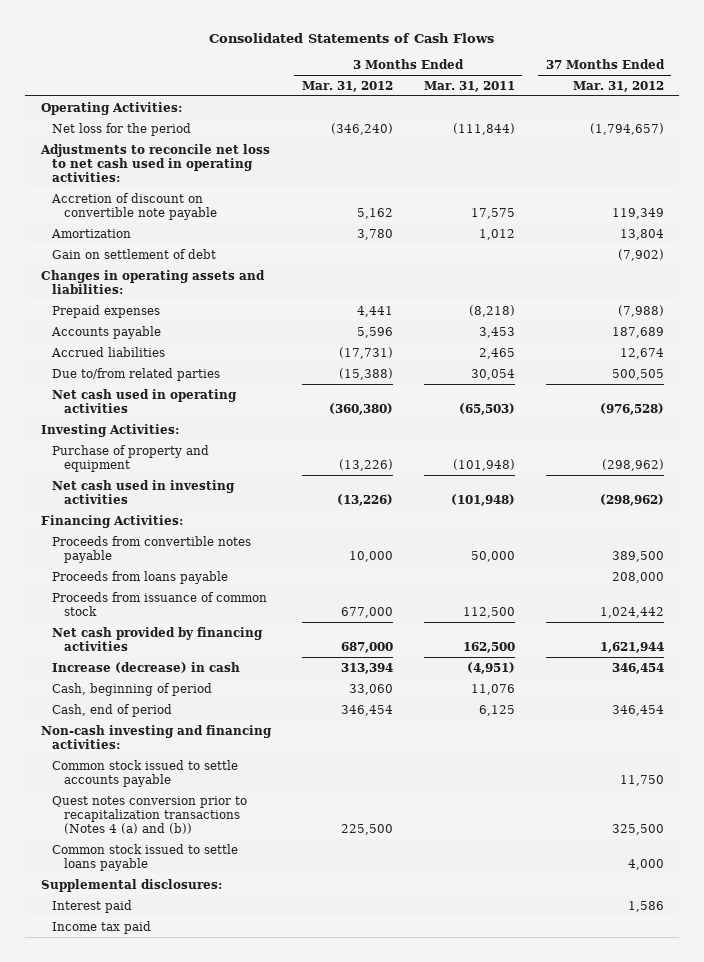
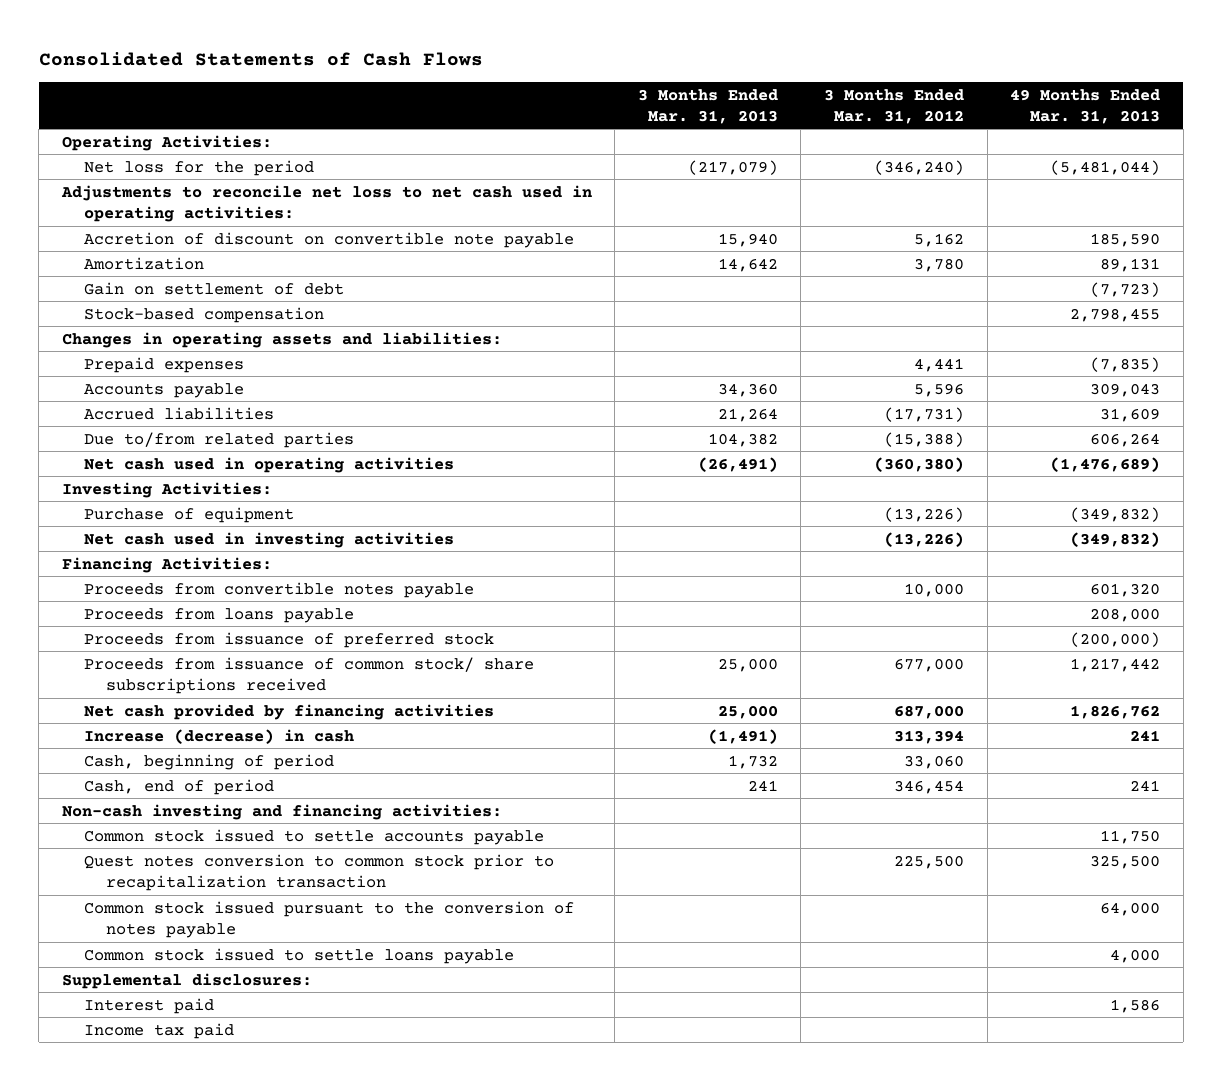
- | 3 Months Ended Mar. 31, 2012 | 3 Months Ended Mar. 31, 2011 | 37 Months Ended Mar. 31, 2012
+ | 3 Months Ended Mar. 31, 2013 | 3 Months Ended Mar. 31, 2012 | 49 Months Ended Mar. 31, 2013
+ Stock-based compensation | | | 2,798,455
- Purchase of property and equipment | (13,226) | (101,948) | (298,962)
+ Purchase of equipment | | (13,226) | (349,832)
- Proceeds from issuance of common stock | 677,000 | 112,500 | 1,024,442
+ Proceeds from issuance of preferred stock | | | (200,000)
+ Proceeds from issuance of common stock/ share subscriptions received | 25,000 | 677,000 | 1,217,442
- Quest notes conversion prior to recapitalization transactions (Notes 4 (a) and (b)) | 225,500 | | 325,500
+ Quest notes conversion to common stock prior to recapitalization transaction | | 225,500 | 325,500
+ Common stock issued pursuant to the conversion of notes payable | | | 64,000

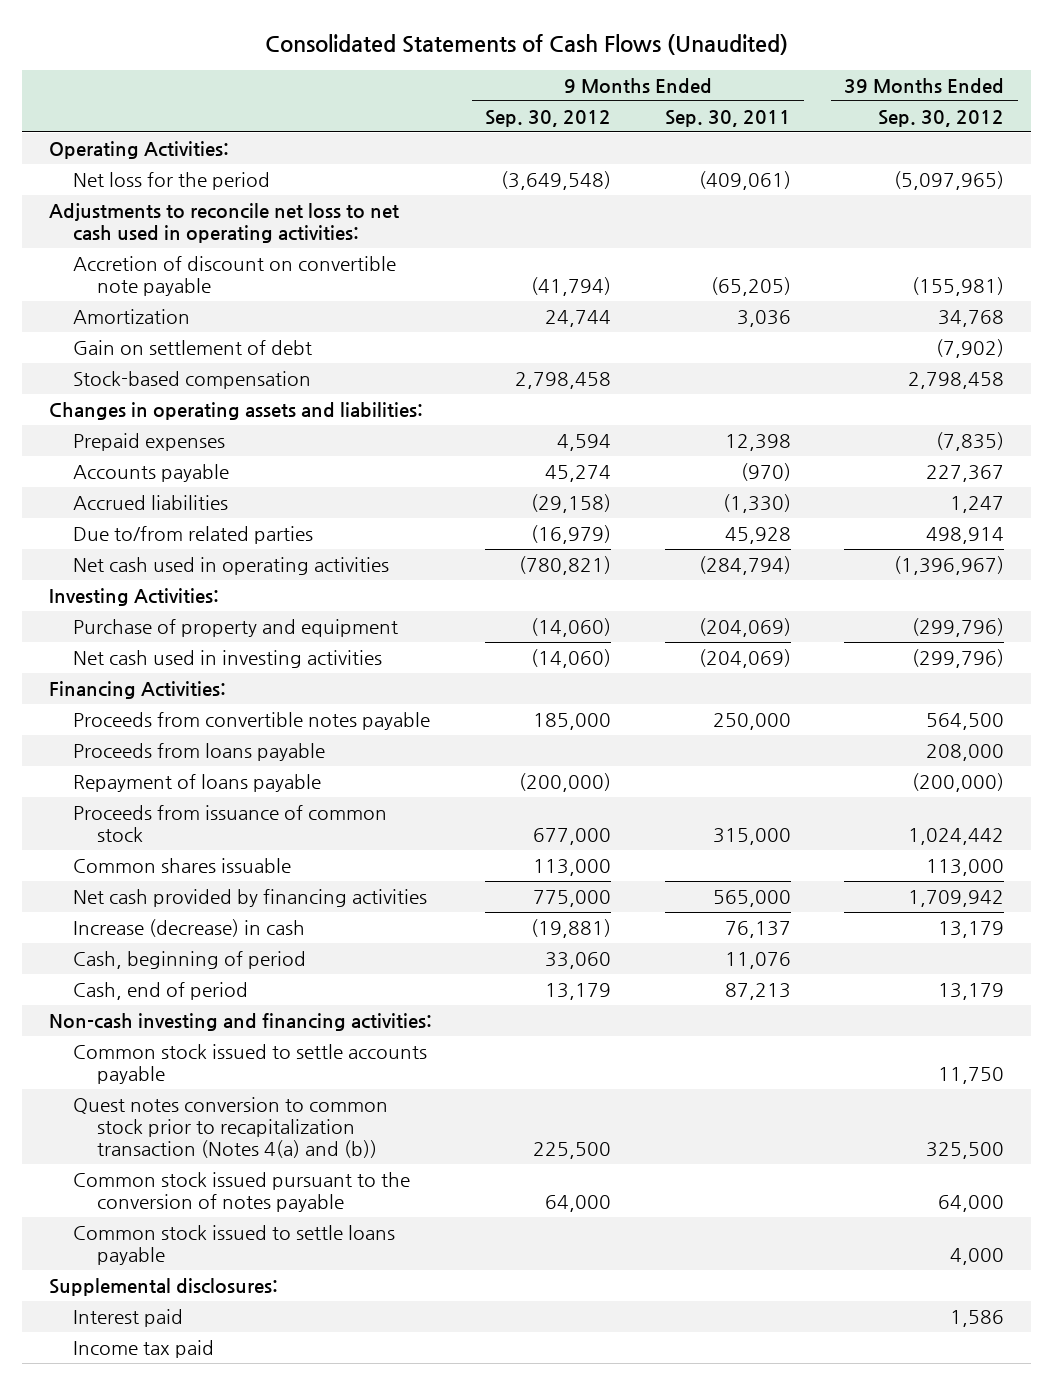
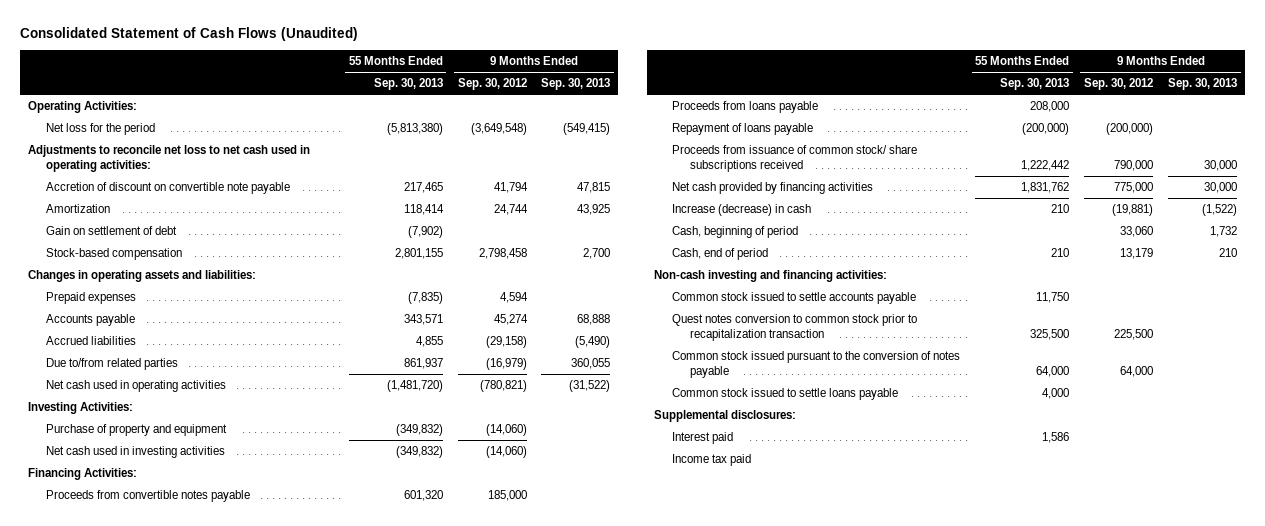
- Consolidated Statements of Cash Flows (Unaudited)
+ Consolidated Statement of Cash Flows (Unaudited)
- | 9 Months Ended Sep. 30, 2012 | 9 Months Ended Sep. 30, 2011 | 39 Months Ended Sep. 30, 2012
+ | 55 Months Ended Sep. 30, 2013 | 9 Months Ended Sep. 30, 2012 | 9 Months Ended Sep. 30, 2013
- Accretion of discount on convertible note payable | (41,794) | (65,205) | (155,981)
+ Accretion of discount on convertible note payable | 217,465 | 41,794 | 47,815
- Proceeds from issuance of common stock | 677,000 | 315,000 | 1,024,442
- Common shares issuable | 113,000 | | 113,000
+ Proceeds from issuance of common stock/ share subscriptions received | 1,222,442 | 790,000 | 30,000
- Quest notes conversion to common stock prior to recapitalization transaction (Notes 4(a) and (b)) | 225,500 | | 325,500
+ Quest notes conversion to common stock prior to recapitalization transaction | 325,500 | 225,500 |

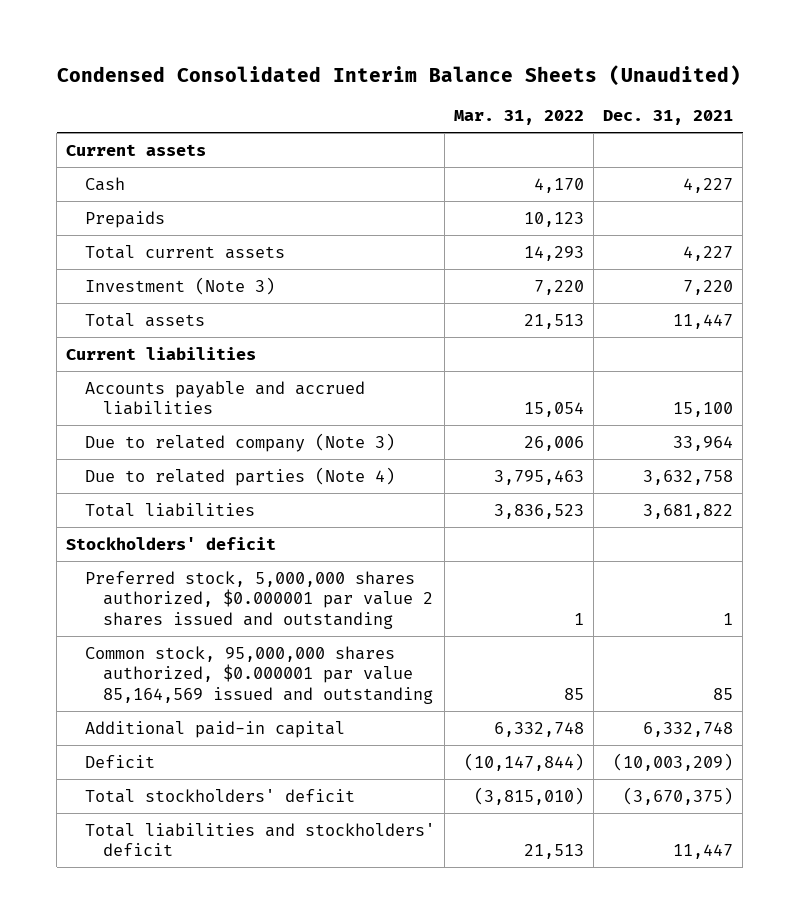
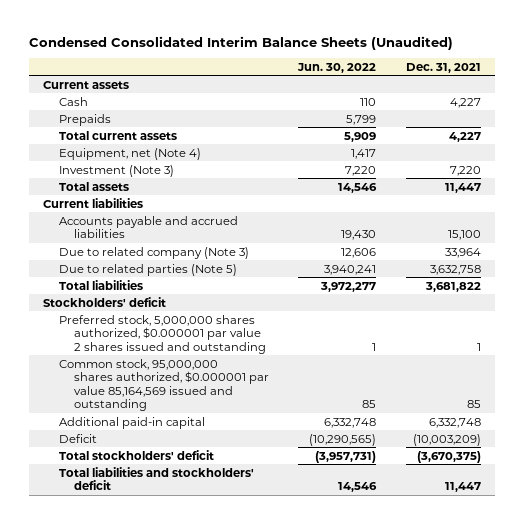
- | Mar. 31, 2022 | Dec. 31, 2021
+ | Jun. 30, 2022 | Dec. 31, 2021
+ Equipment, net (Note 4) | 1,417 |
- Due to related parties (Note 4) | 3,795,463 | 3,632,758
+ Due to related parties (Note 5) | 3,940,241 | 3,632,758

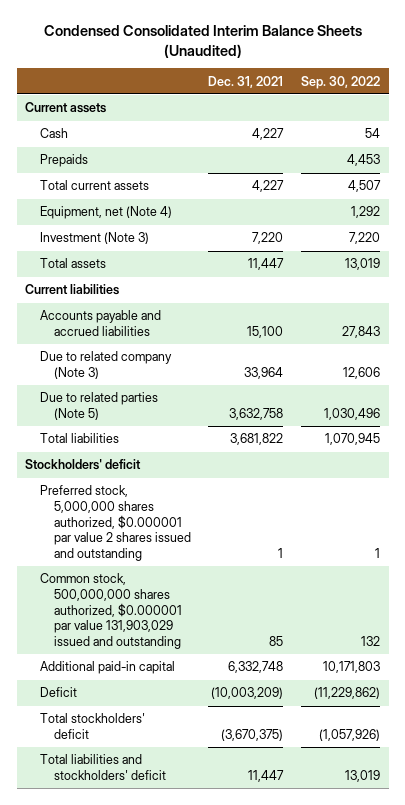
- | Jun. 30, 2022 | Dec. 31, 2021
+ | Dec. 31, 2021 | Sep. 30, 2022
- Common stock, 95,000,000 shares authorized, $0.000001 par value 85,164,569 issued and outstanding | 85 | 85
+ Common stock, 500,000,000 shares authorized, $0.000001 par value 131,903,029 issued and outstanding | 85 | 132

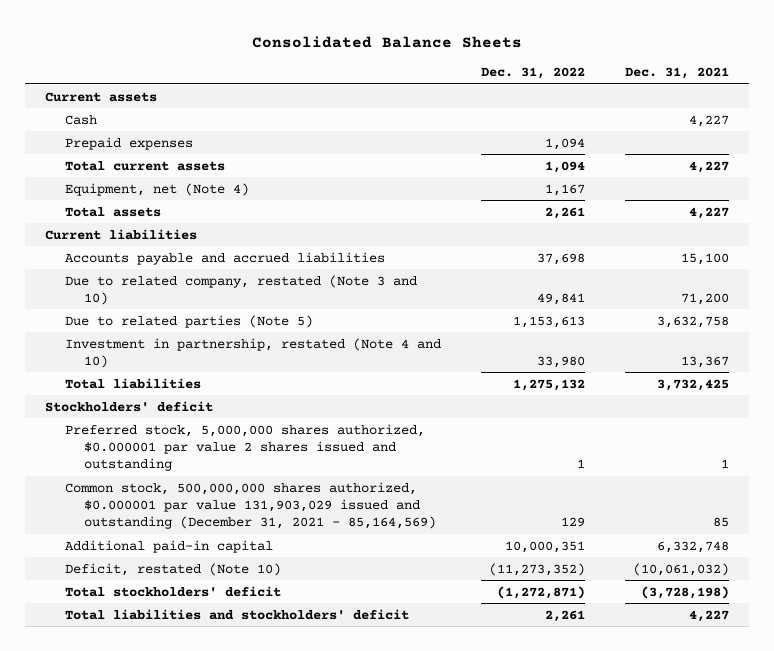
- Condensed Consolidated Interim Balance Sheets (Unaudited)
+ Consolidated Balance Sheets
- | Dec. 31, 2021 | Sep. 30, 2022
+ | Dec. 31, 2022 | Dec. 31, 2021
- Prepaids | | 4,453
+ Prepaid expenses | 1,094 |
- Investment (Note 3) | 7,220 | 7,220
- Total assets | 11,447 | 13,019
+ Total assets | 2,261 | 4,227
- Due to related company (Note 3) | 33,964 | 12,606
+ Due to related company, restated (Note 3 and 10) | 49,841 | 71,200
- Total liabilities | 3,681,822 | 1,070,945
+ Investment in partnership, restated (Note 4 and 10) | 33,980 | 13,367
+ Total liabilities | 1,275,132 | 3,732,425
- Common stock, 500,000,000 shares authorized, $0.000001 par value 131,903,029 issued and outstanding | 85 | 132
+ Common stock, 500,000,000 shares authorized, $0.000001 par value 131,903,029 issued and outstanding (December 31, 2021 - 85,164,569) | 129 | 85
- Deficit | (10,003,209) | (11,229,862)
- Total stockholders' deficit | (3,670,375) | (1,057,926)
- Total liabilities and stockholders' deficit | 11,447 | 13,019
+ Deficit, restated (Note 10) | (11,273,352) | (10,061,032)
+ Total stockholders' deficit | (1,272,871) | (3,728,198)
+ Total liabilities and stockholders' deficit | 2,261 | 4,227

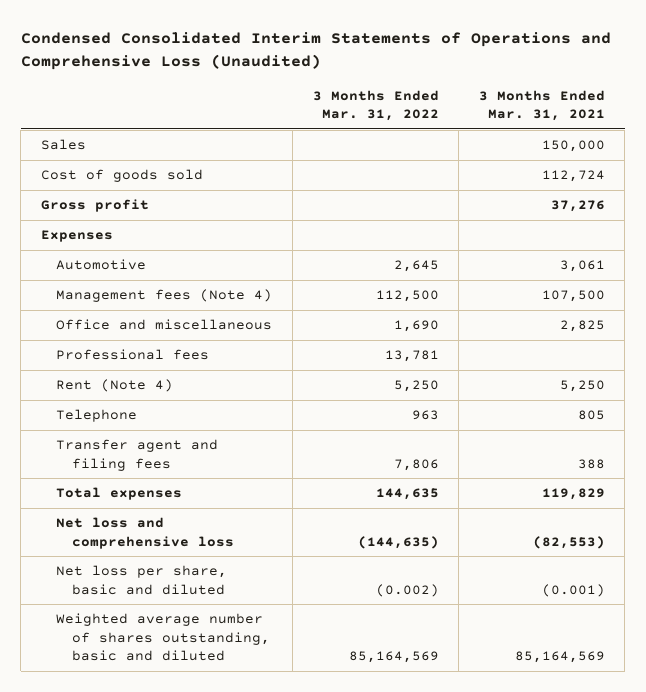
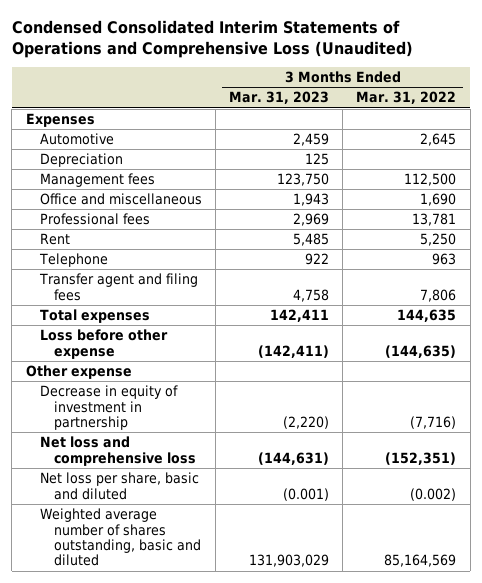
- | 3 Months Ended Mar. 31, 2022 | 3 Months Ended Mar. 31, 2021
+ | 3 Months Ended Mar. 31, 2023 | 3 Months Ended Mar. 31, 2022
- Sales | | 150,000
- Cost of goods sold | | 112,724
- Gross profit | | 37,276
- Management fees (Note 4) | 112,500 | 107,500
+ Depreciation | 125 |
+ Management fees | 123,750 | 112,500
- Rent (Note 4) | 5,250 | 5,250
+ Rent | 5,485 | 5,250
- Net loss and comprehensive loss | (144,635) | (82,553)
+ Loss before other expense | (142,411) | (144,635)
+ Other expense
+ Decrease in equity of investment in partnership | (2,220) | (7,716)
+ Net loss and comprehensive loss | (144,631) | (152,351)

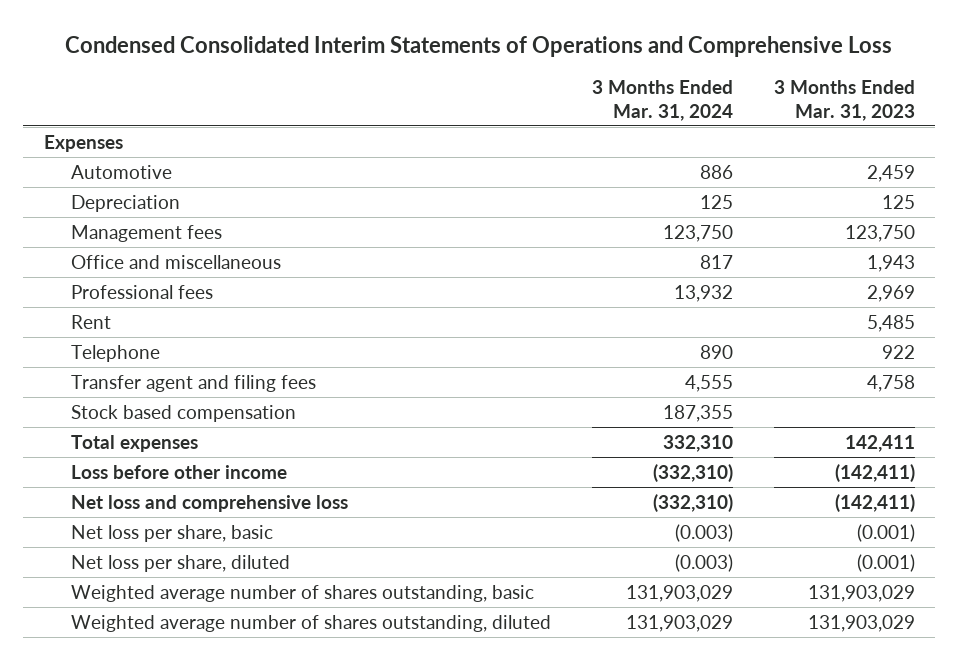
- Condensed Consolidated Interim Statements of Operations and Comprehensive Loss (Unaudited)
+ Condensed Consolidated Interim Statements of Operations and Comprehensive Loss
- | 3 Months Ended Mar. 31, 2023 | 3 Months Ended Mar. 31, 2022
+ | 3 Months Ended Mar. 31, 2024 | 3 Months Ended Mar. 31, 2023
+ Stock based compensation | 187,355 |
- Loss before other expense | (142,411) | (144,635)
- Other expense
- Decrease in equity of investment in partnership | (2,220) | (7,716)
- Net loss and comprehensive loss | (144,631) | (152,351)
- Net loss per share, basic and diluted | (0.001) | (0.002)
- Weighted average number of shares outstanding, basic and diluted | 131,903,029 | 85,164,569
+ Loss before other income | (332,310) | (142,411)
+ Net loss and comprehensive loss | (332,310) | (142,411)
+ Net loss per share, basic | (0.003) | (0.001)
+ Net loss per share, diluted | (0.003) | (0.001)
+ Weighted average number of shares outstanding, basic | 131,903,029 | 131,903,029
+ Weighted average number of shares outstanding, diluted | 131,903,029 | 131,903,029

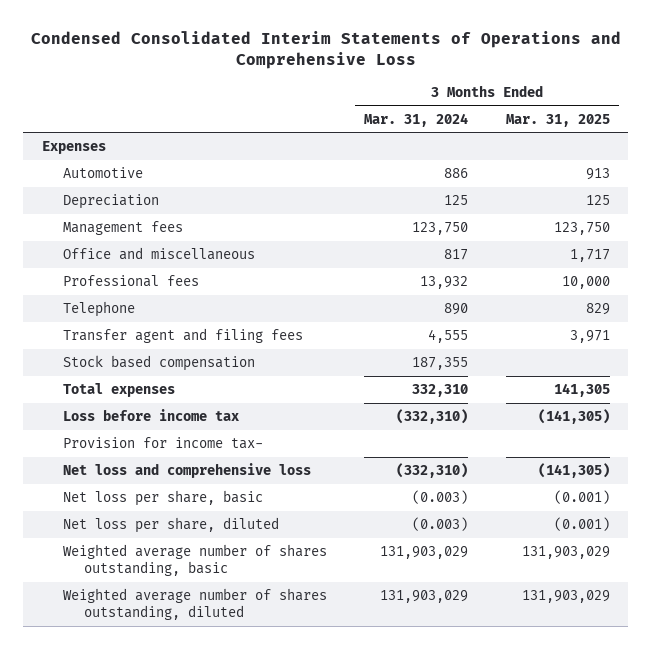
- | 3 Months Ended Mar. 31, 2024 | 3 Months Ended Mar. 31, 2023
+ | 3 Months Ended Mar. 31, 2024 | 3 Months Ended Mar. 31, 2025
- Rent | | 5,485
- Loss before other income | (332,310) | (142,411)
+ Loss before income tax | (332,310) | (141,305)
+ Provision for income tax-

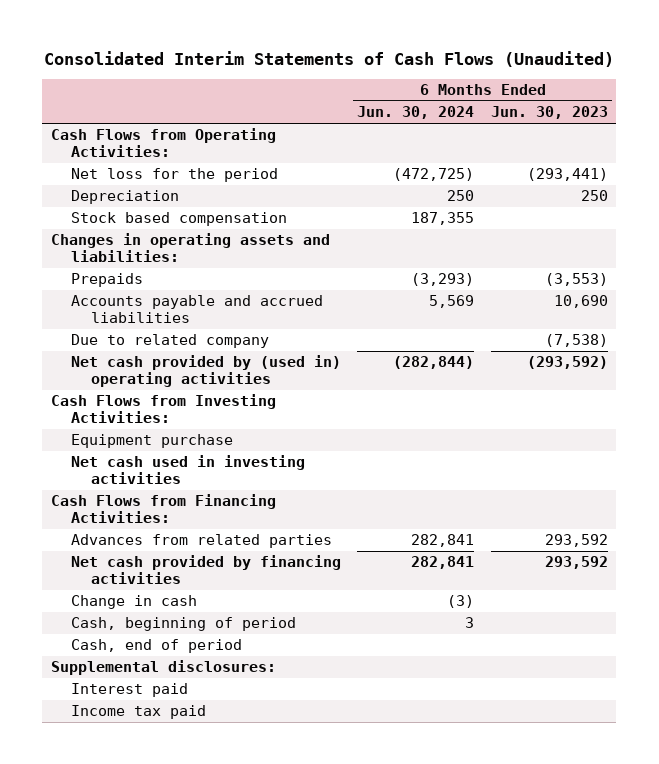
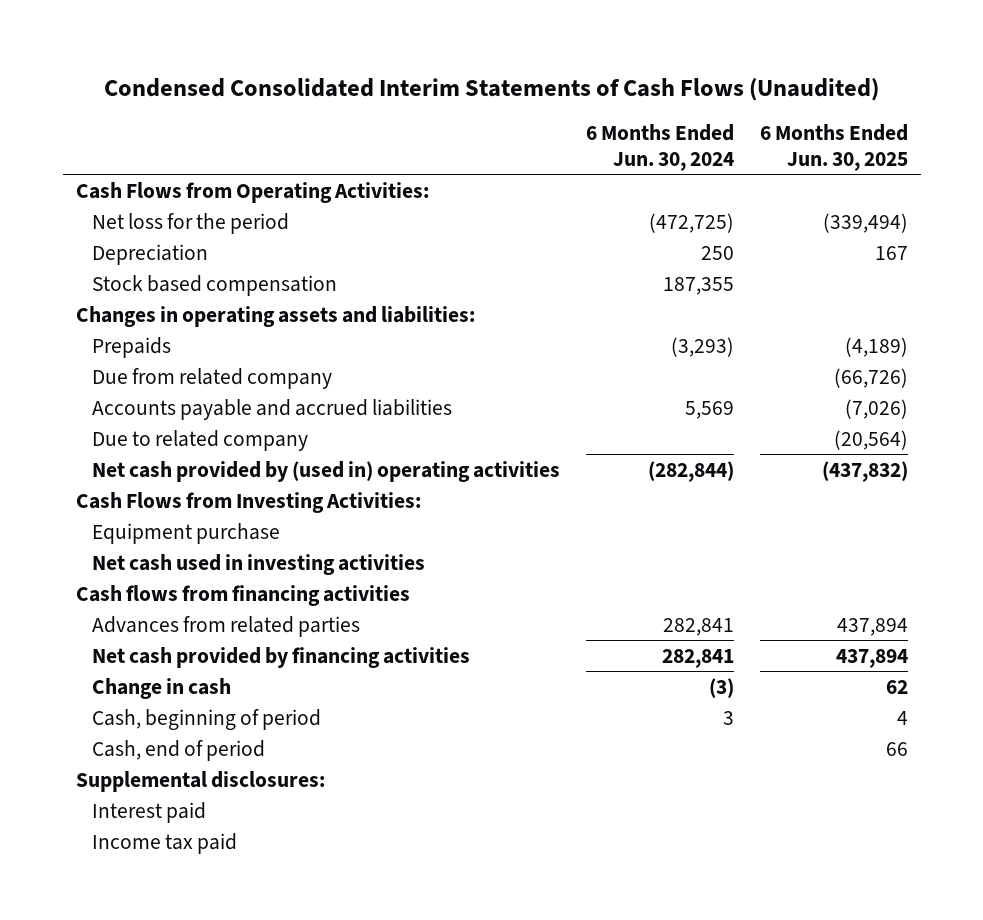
- Consolidated Interim Statements of Cash Flows (Unaudited)
+ Condensed Consolidated Interim Statements of Cash Flows (Unaudited)
- | 6 Months Ended Jun. 30, 2024 | 6 Months Ended Jun. 30, 2023
+ | 6 Months Ended Jun. 30, 2024 | 6 Months Ended Jun. 30, 2025
+ Due from related company | | (66,726)
- Cash Flows from Financing Activities:
+ Cash flows from financing activities

